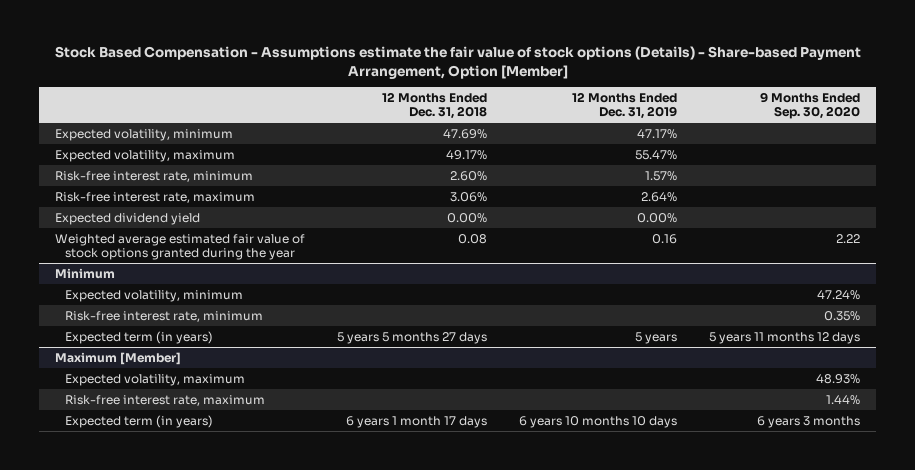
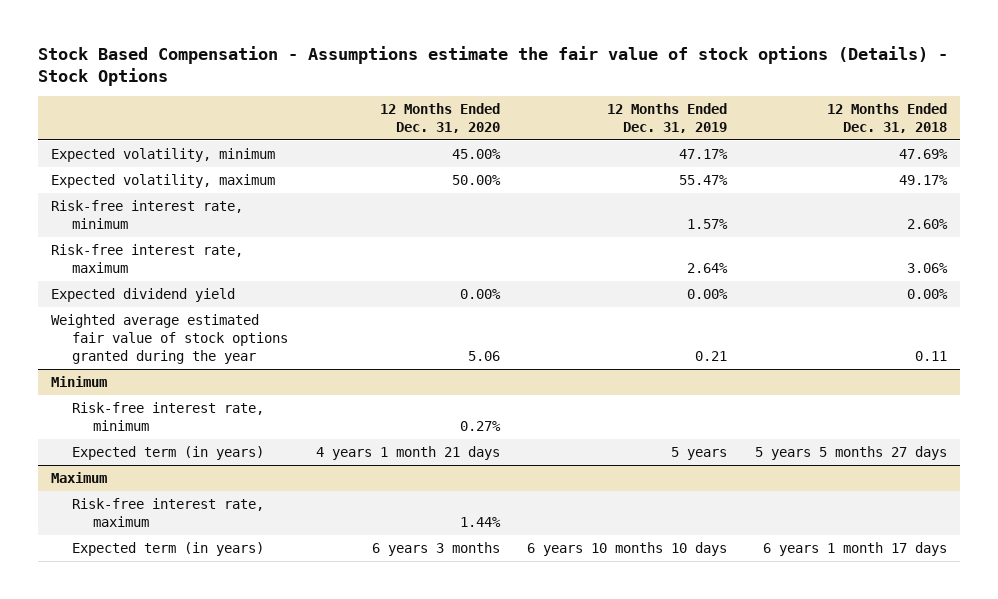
- Stock Based Compensation - Assumptions estimate the fair value of stock options (Details) - Share-based Payment Arrangement, Option [Member]
+ Stock Based Compensation - Assumptions estimate the fair value of stock options (Details) - Stock Options
- | 12 Months Ended Dec. 31, 2018 | 12 Months Ended Dec. 31, 2019 | 9 Months Ended Sep. 30, 2020
+ | 12 Months Ended Dec. 31, 2020 | 12 Months Ended Dec. 31, 2019 | 12 Months Ended Dec. 31, 2018
- Weighted average estimated fair value of stock options granted during the year | 0.08 | 0.16 | 2.22
+ Weighted average estimated fair value of stock options granted during the year | 5.06 | 0.21 | 0.11
@ Minimum
- Expected volatility, minimum | | | 47.24%
- Maximum [Member]
- Expected volatility, maximum | | | 48.93%
+ Maximum

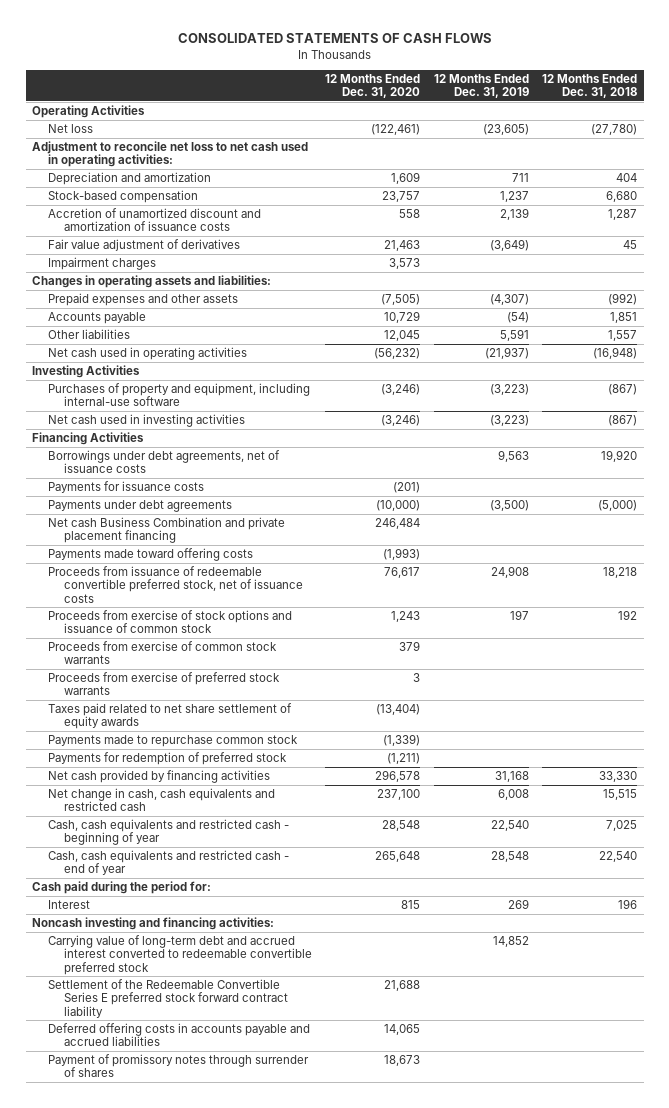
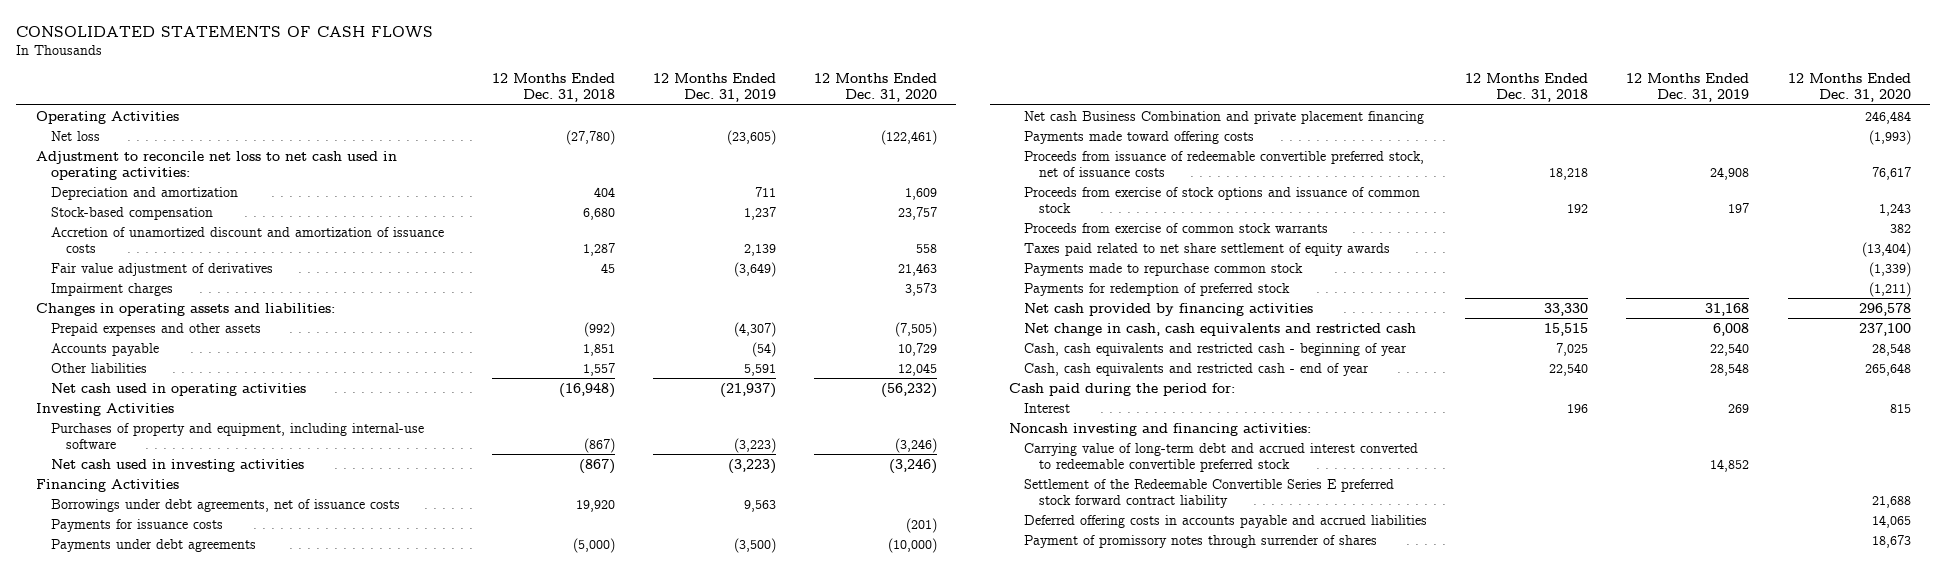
- | 12 Months Ended Dec. 31, 2020 | 12 Months Ended Dec. 31, 2019 | 12 Months Ended Dec. 31, 2018
+ | 12 Months Ended Dec. 31, 2018 | 12 Months Ended Dec. 31, 2019 | 12 Months Ended Dec. 31, 2020
- Proceeds from exercise of common stock warrants | 379 | |
- Proceeds from exercise of preferred stock warrants | 3 | |
+ Proceeds from exercise of common stock warrants | | | 382

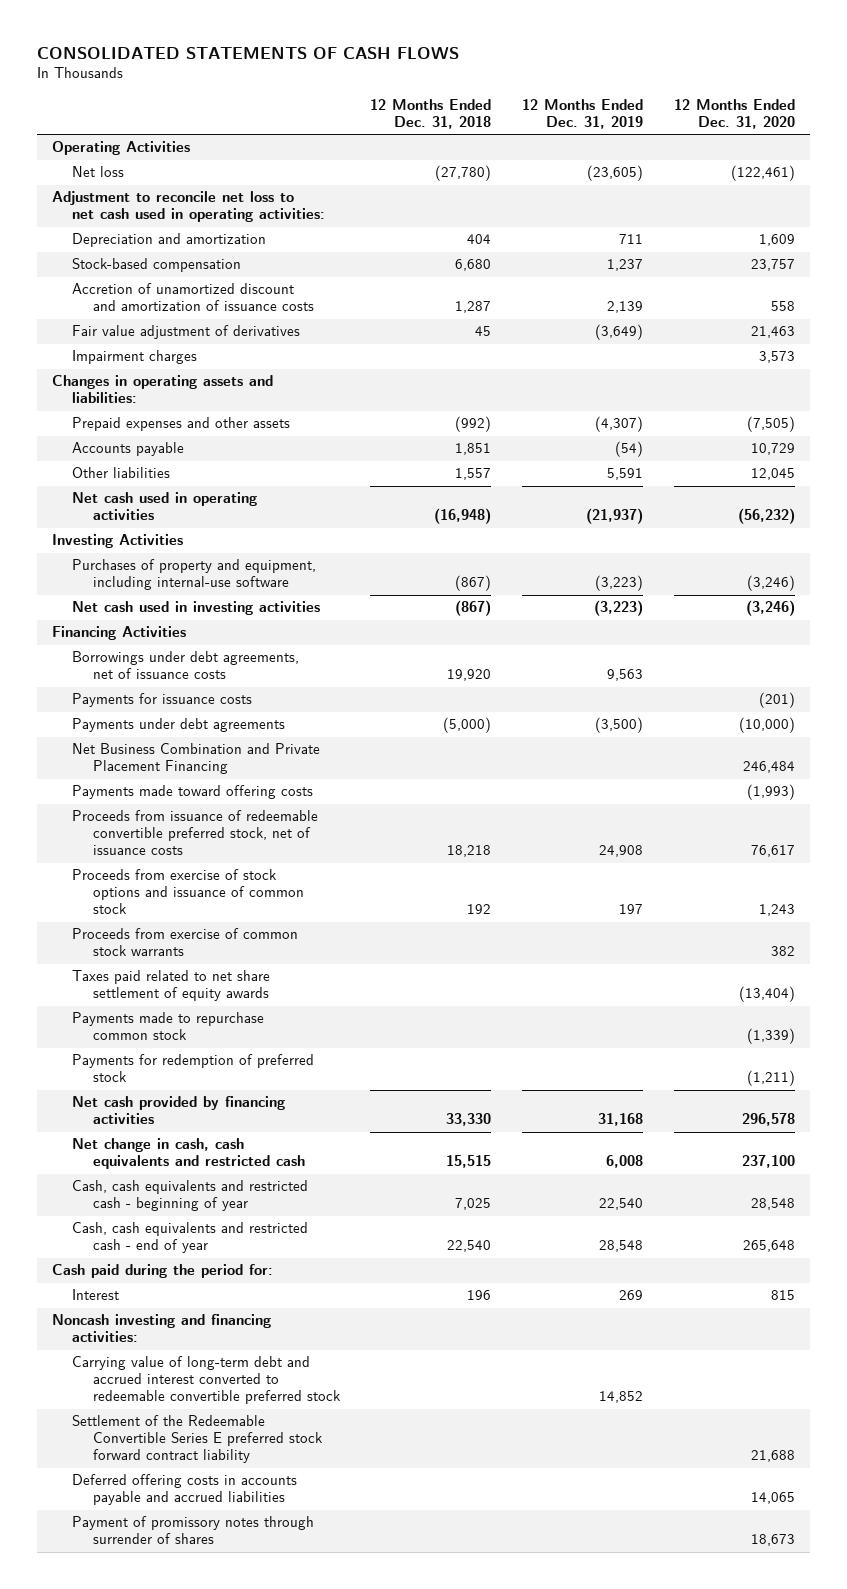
- Net cash Business Combination and private placement financing | | | 246,484
+ Net Business Combination and Private Placement Financing | | | 246,484

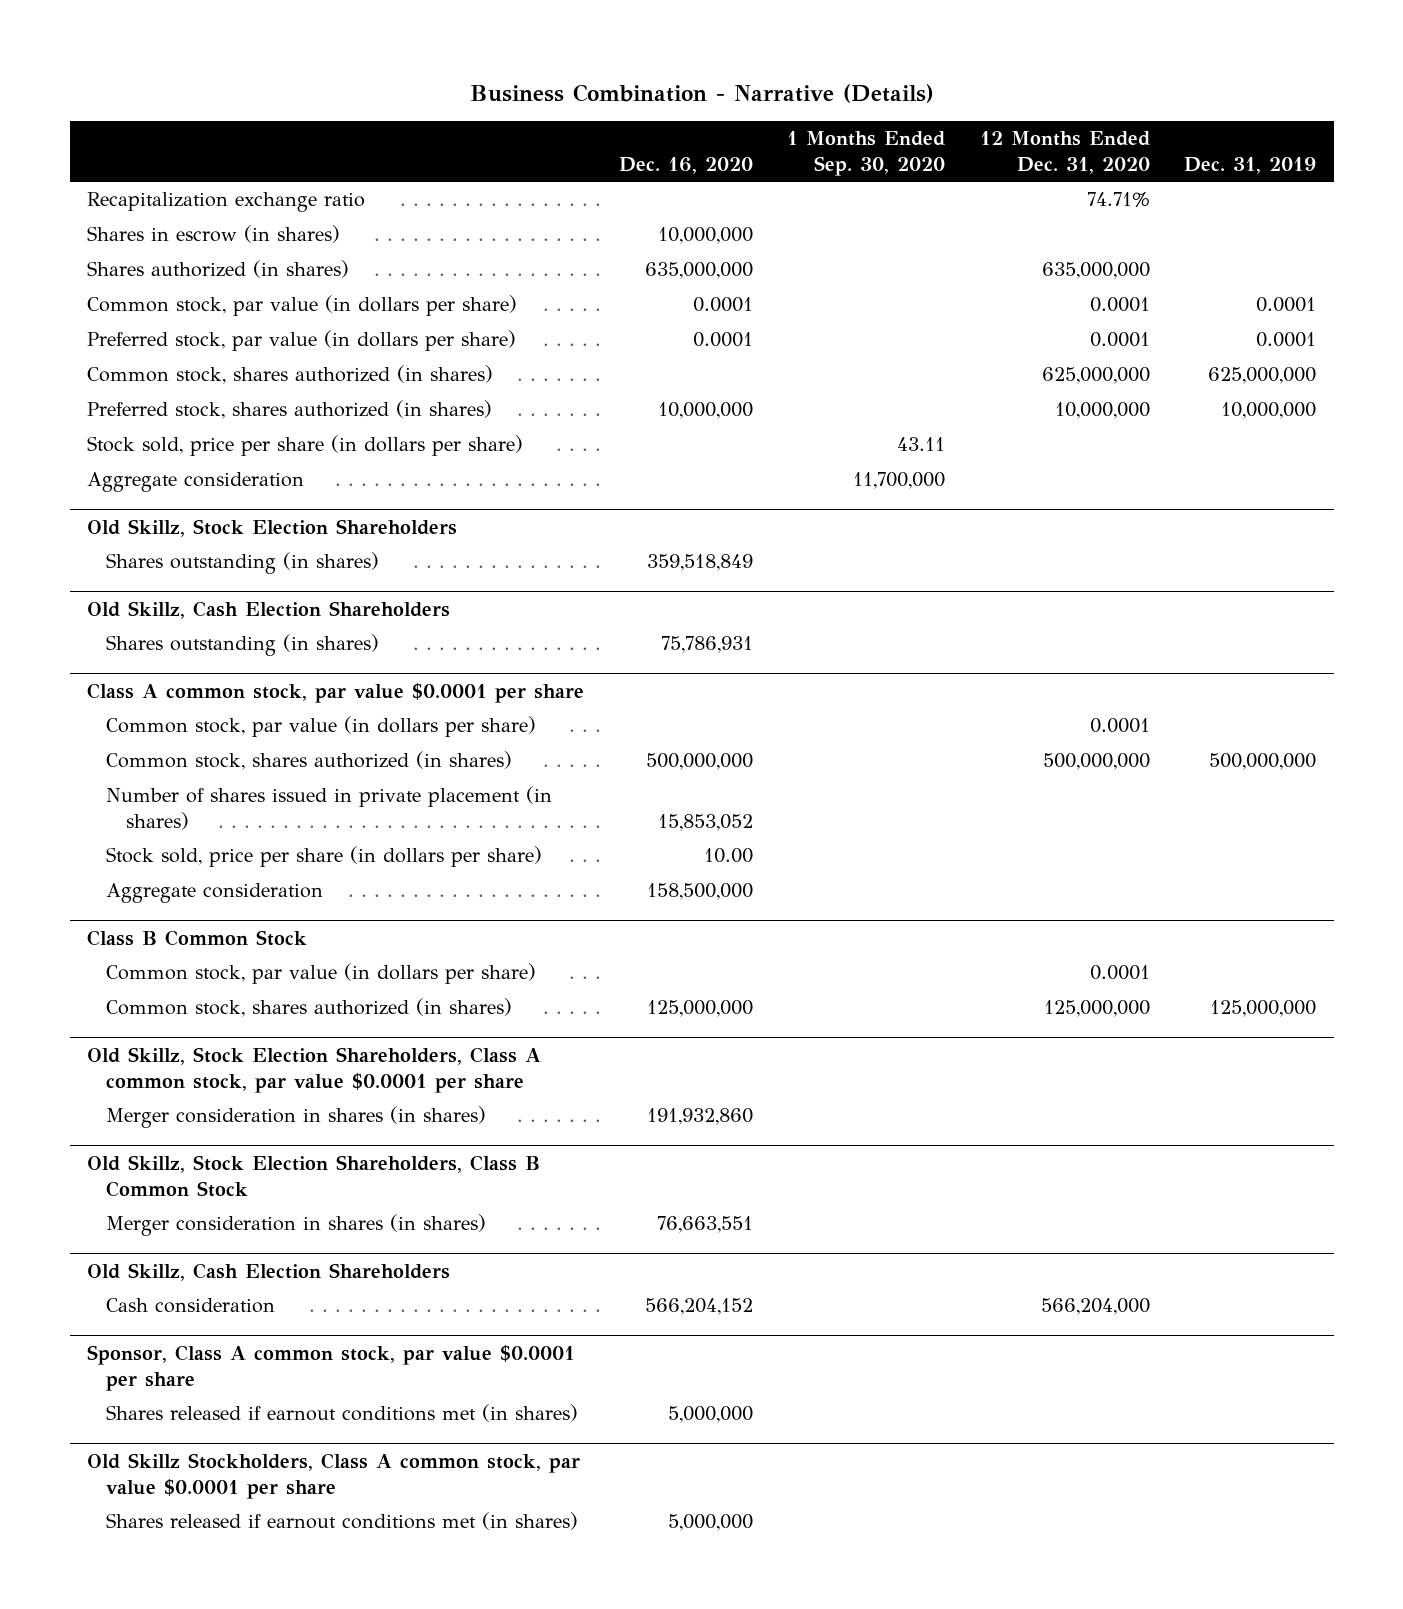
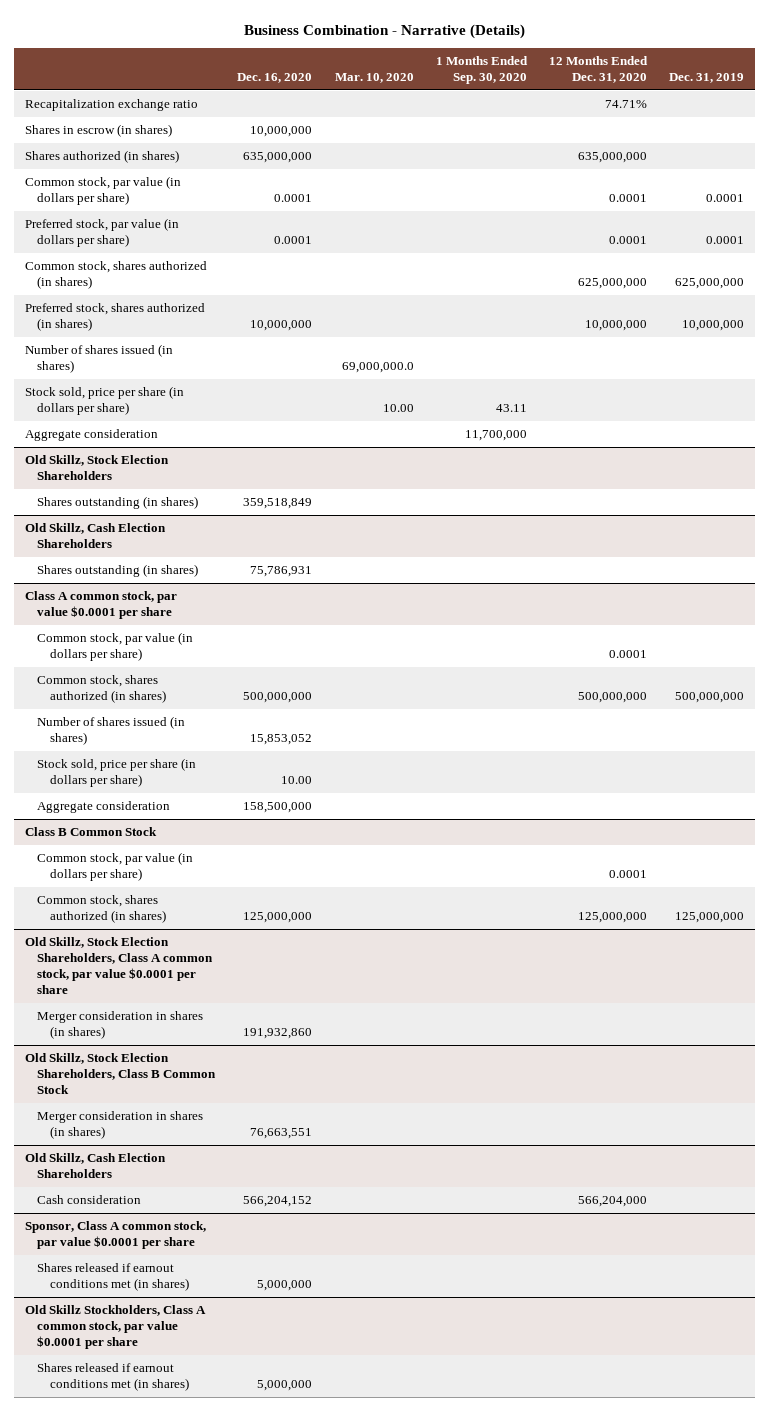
- | Dec. 16, 2020 | 1 Months Ended Sep. 30, 2020 | 12 Months Ended Dec. 31, 2020 | Dec. 31, 2019
+ | Dec. 16, 2020 | Mar. 10, 2020 | 1 Months Ended Sep. 30, 2020 | 12 Months Ended Dec. 31, 2020 | Dec. 31, 2019
+ Number of shares issued (in shares) | | 69,000,000.0 | | |
@ Class A common stock, par value $0.0001 per share
- Number of shares issued in private placement (in shares) | 15,853,052 | | |
+ Number of shares issued (in shares) | 15,853,052 | | | |

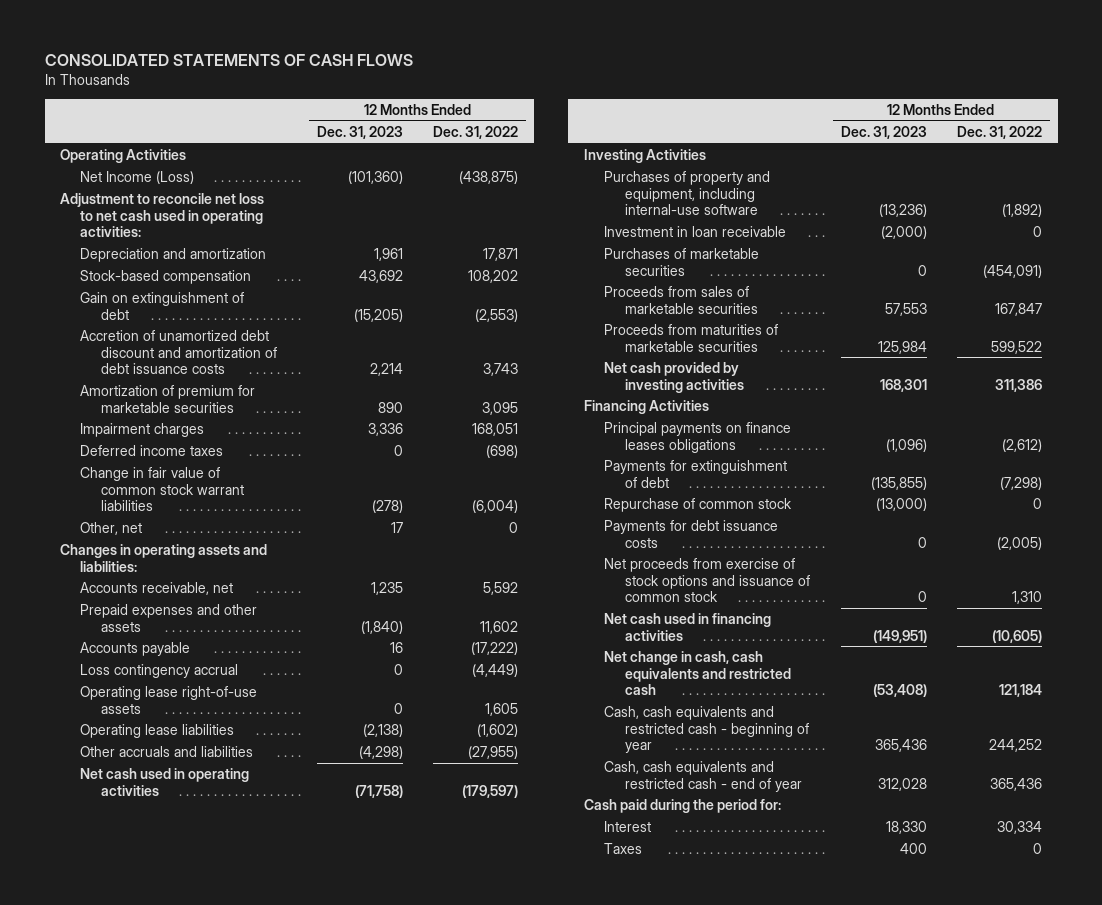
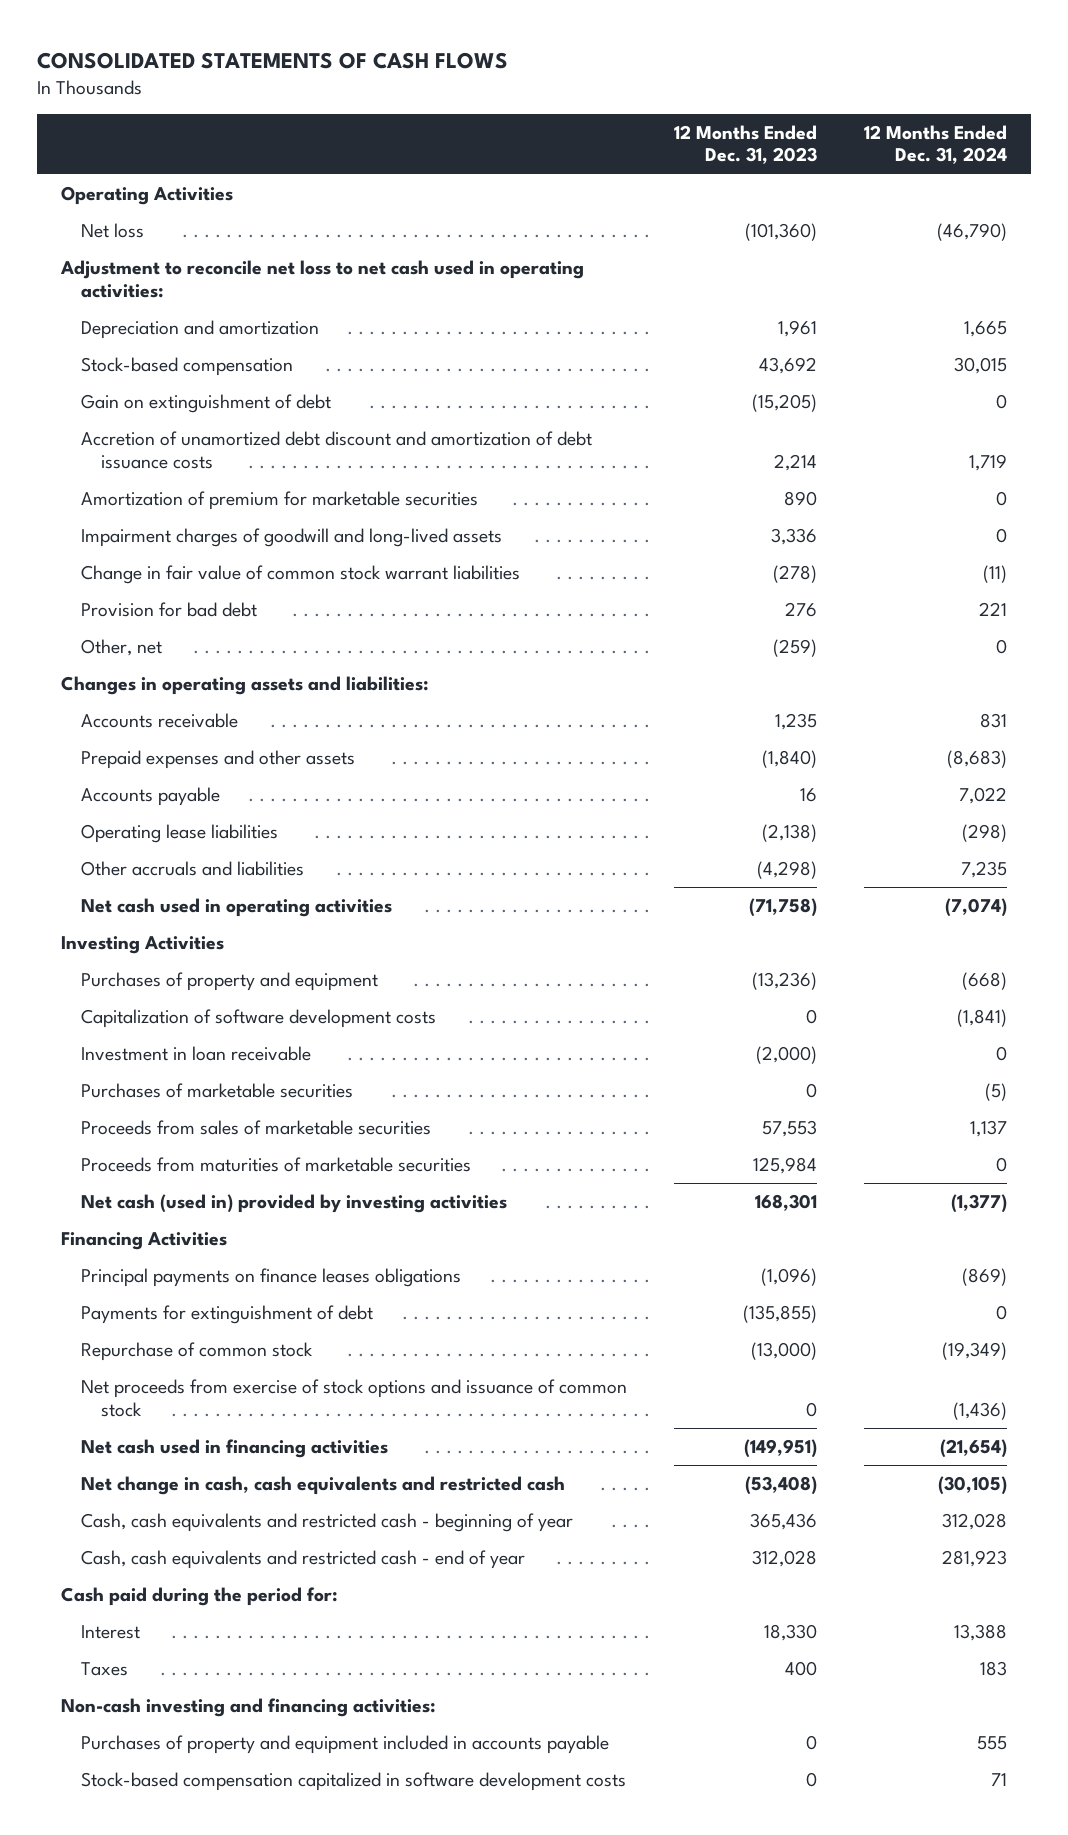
- | 12 Months Ended Dec. 31, 2023 | 12 Months Ended Dec. 31, 2022
+ | 12 Months Ended Dec. 31, 2023 | 12 Months Ended Dec. 31, 2024
- Net Income (Loss) | (101,360) | (438,875)
+ Net loss | (101,360) | (46,790)
- Impairment charges | 3,336 | 168,051
- Deferred income taxes | 0 | (698)
+ Impairment charges of goodwill and long-lived assets | 3,336 | 0
- Other, net | 17 | 0
+ Provision for bad debt | 276 | 221
+ Other, net | (259) | 0
- Accounts receivable, net | 1,235 | 5,592
+ Accounts receivable | 1,235 | 831
- Loss contingency accrual | 0 | (4,449)
- Operating lease right-of-use assets | 0 | 1,605
- Purchases of property and equipment, including internal-use software | (13,236) | (1,892)
+ Purchases of property and equipment | (13,236) | (668)
+ Capitalization of software development costs | 0 | (1,841)
- Net cash provided by investing activities | 168,301 | 311,386
+ Net cash (used in) provided by investing activities | 168,301 | (1,377)
- Payments for debt issuance costs | 0 | (2,005)
+ Non-cash investing and financing activities:
+ Purchases of property and equipment included in accounts payable | 0 | 555
+ Stock-based compensation capitalized in software development costs | 0 | 71

